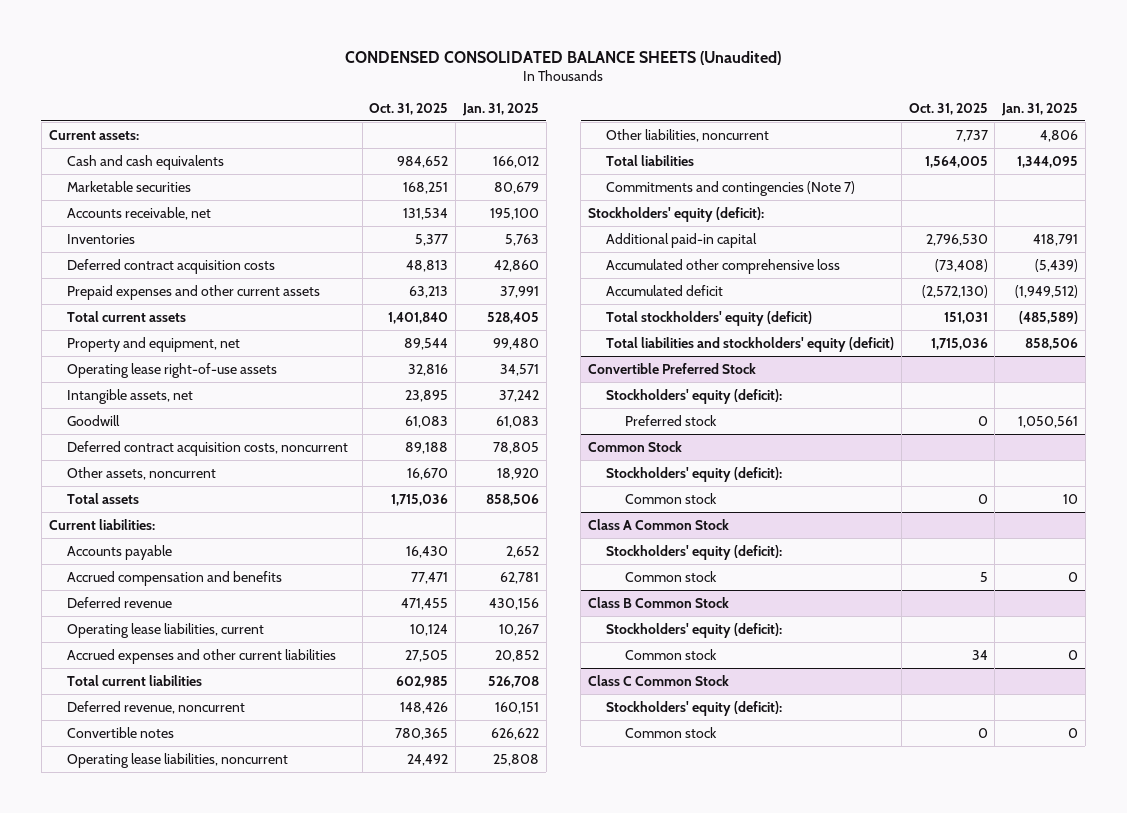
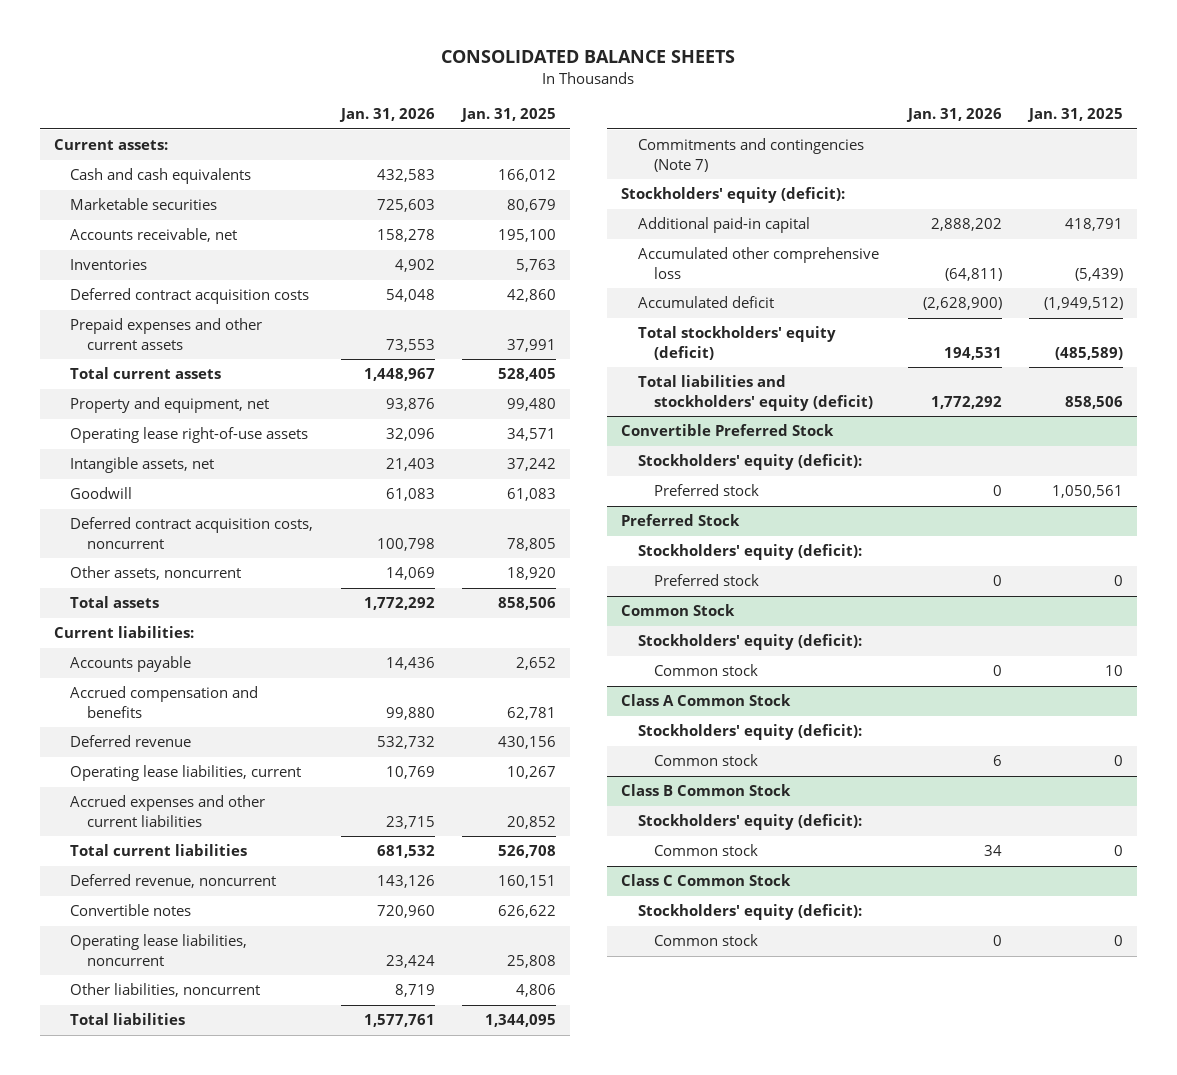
- CONDENSED CONSOLIDATED BALANCE SHEETS (Unaudited)
+ CONSOLIDATED BALANCE SHEETS
- | Oct. 31, 2025 | Jan. 31, 2025
+ | Jan. 31, 2026 | Jan. 31, 2025
+ Preferred Stock
+ Stockholders' equity (deficit):
+ Preferred stock | 0 | 0

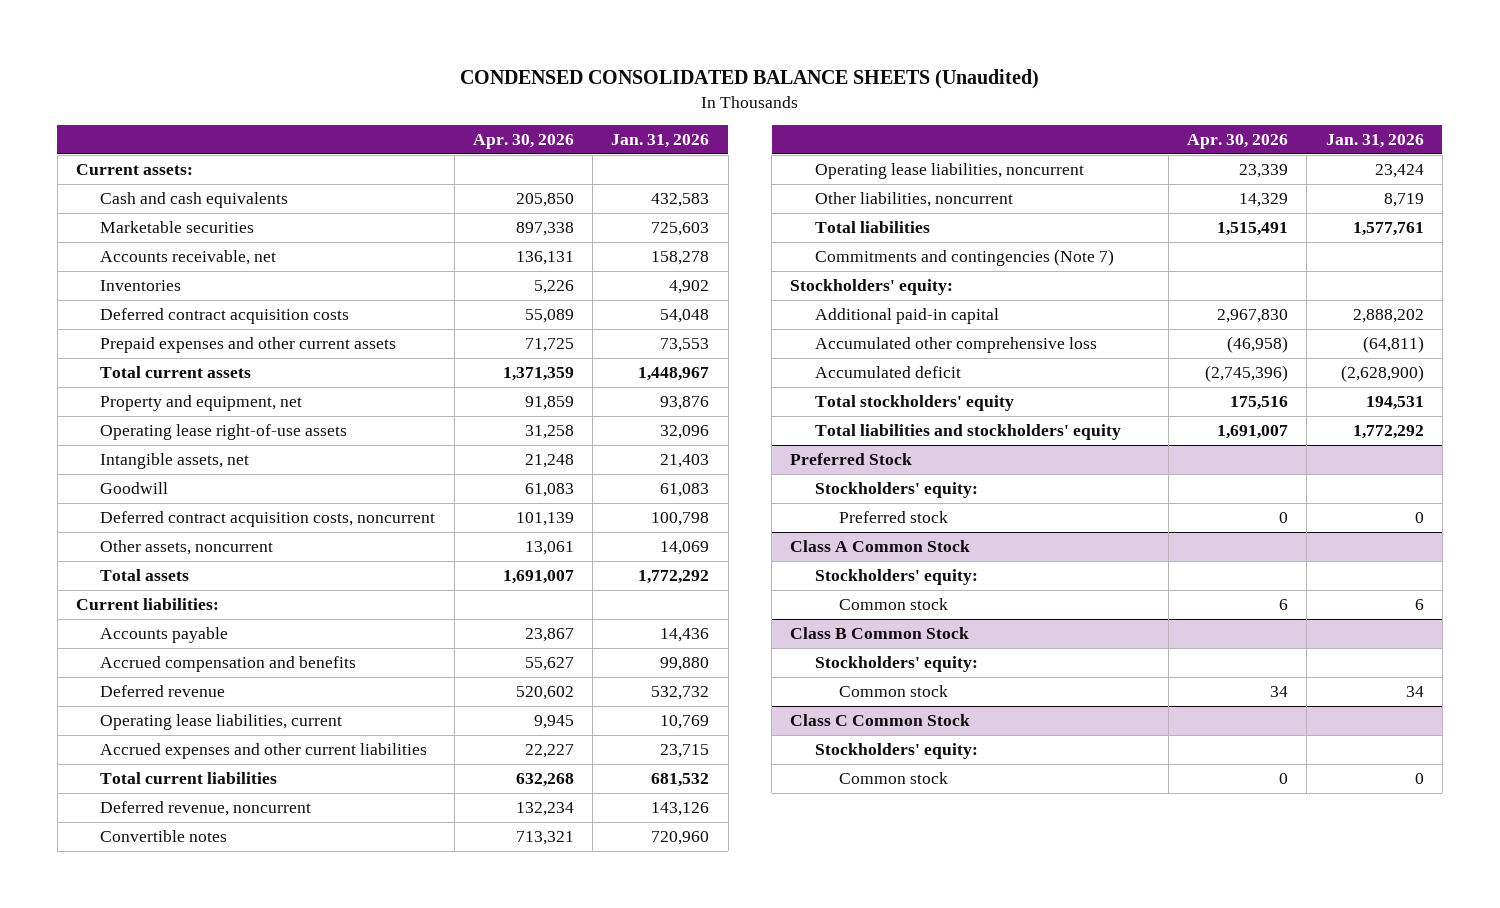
- CONSOLIDATED BALANCE SHEETS
+ CONDENSED CONSOLIDATED BALANCE SHEETS (Unaudited)
- | Jan. 31, 2026 | Jan. 31, 2025
+ | Apr. 30, 2026 | Jan. 31, 2026
- Stockholders' equity (deficit):
+ Stockholders' equity:
- Total stockholders' equity (deficit) | 194,531 | (485,589)
- Total liabilities and stockholders' equity (deficit) | 1,772,292 | 858,506
- Convertible Preferred Stock
- Stockholders' equity (deficit):
- Preferred stock | 0 | 1,050,561
+ Total stockholders' equity | 175,516 | 194,531
+ Total liabilities and stockholders' equity | 1,691,007 | 1,772,292
@ Preferred Stock
- Stockholders' equity (deficit):
+ Stockholders' equity:
- Common Stock
- Stockholders' equity (deficit):
- Common stock | 0 | 10
@ Class A Common Stock
- Stockholders' equity (deficit):
+ Stockholders' equity:
@ Class B Common Stock
- Stockholders' equity (deficit):
+ Stockholders' equity:
@ Class C Common Stock
- Stockholders' equity (deficit):
+ Stockholders' equity:

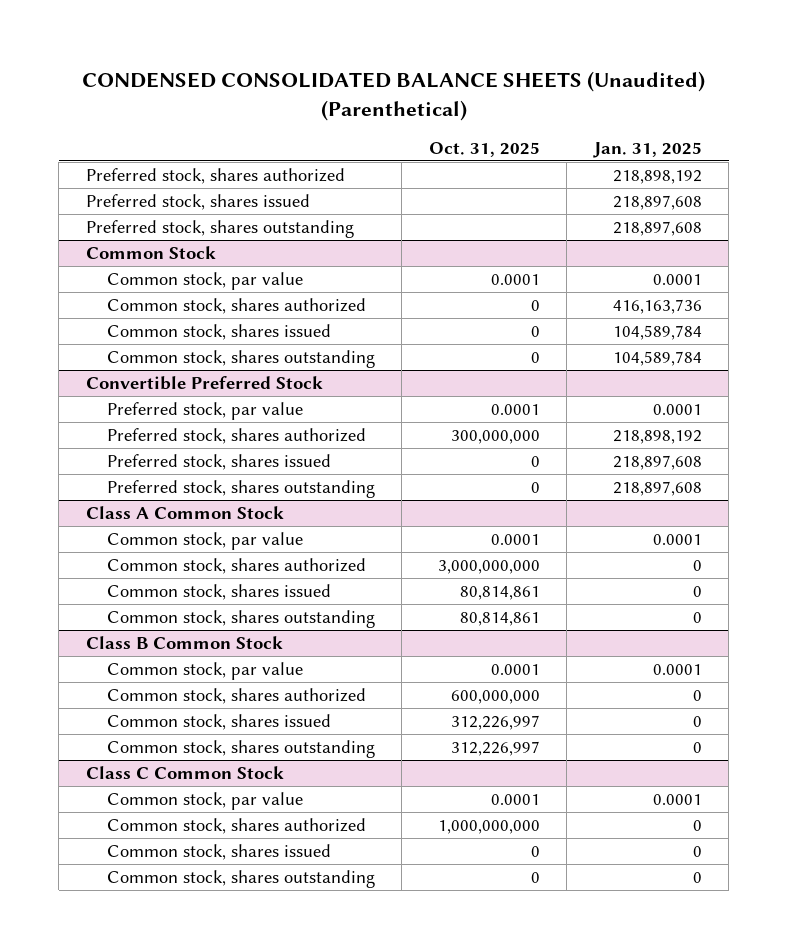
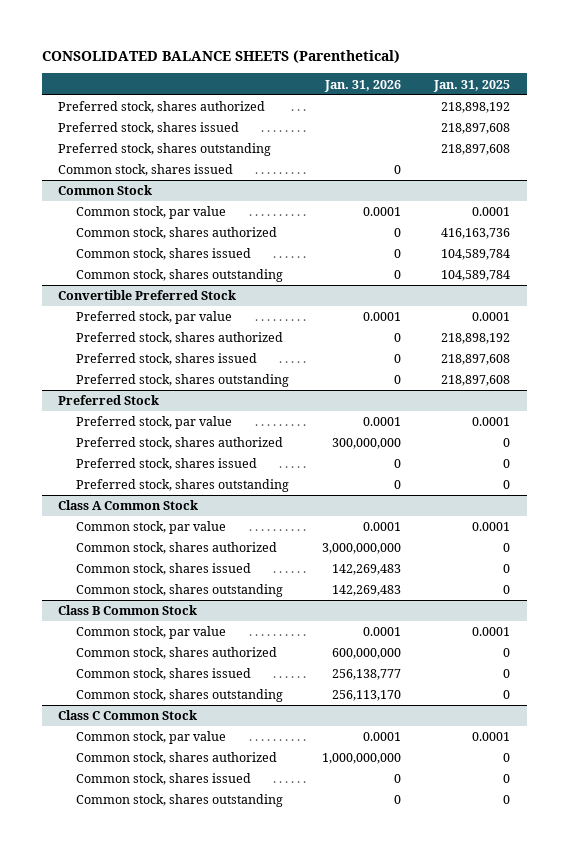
- CONDENSED CONSOLIDATED BALANCE SHEETS (Unaudited) (Parenthetical)
+ CONSOLIDATED BALANCE SHEETS (Parenthetical)
- | Oct. 31, 2025 | Jan. 31, 2025
+ | Jan. 31, 2026 | Jan. 31, 2025
+ Common stock, shares issued | 0 |
+ Preferred Stock
+ Preferred stock, par value | 0.0001 | 0.0001
+ Preferred stock, shares authorized | 300,000,000 | 0
+ Preferred stock, shares issued | 0 | 0
+ Preferred stock, shares outstanding | 0 | 0

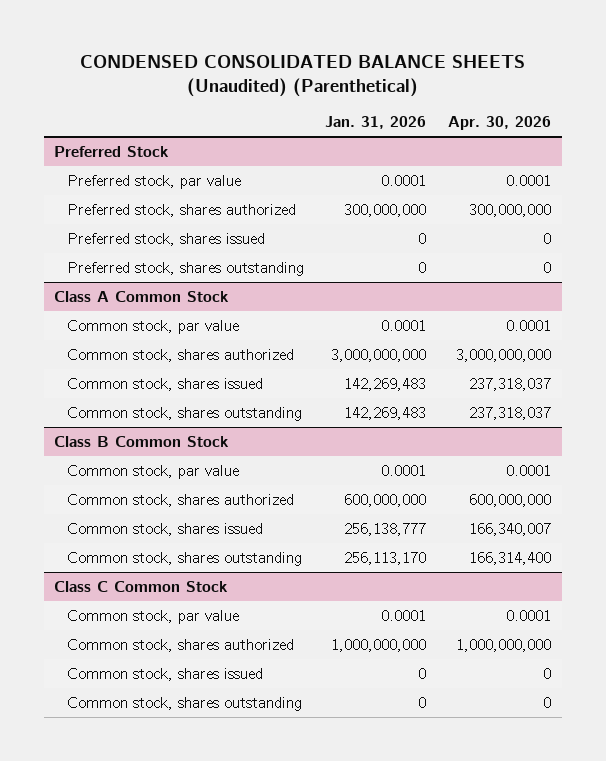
- CONSOLIDATED BALANCE SHEETS (Parenthetical)
+ CONDENSED CONSOLIDATED BALANCE SHEETS (Unaudited) (Parenthetical)
- | Jan. 31, 2026 | Jan. 31, 2025
+ | Jan. 31, 2026 | Apr. 30, 2026
- Preferred stock, shares authorized | | 218,898,192
- Preferred stock, shares issued | | 218,897,608
- Preferred stock, shares outstanding | | 218,897,608
- Common stock, shares issued | 0 |
- Common Stock
- Common stock, par value | 0.0001 | 0.0001
- Common stock, shares authorized | 0 | 416,163,736
- Common stock, shares issued | 0 | 104,589,784
- Common stock, shares outstanding | 0 | 104,589,784
- Convertible Preferred Stock
- Preferred stock, par value | 0.0001 | 0.0001
- Preferred stock, shares authorized | 0 | 218,898,192
- Preferred stock, shares issued | 0 | 218,897,608
- Preferred stock, shares outstanding | 0 | 218,897,608

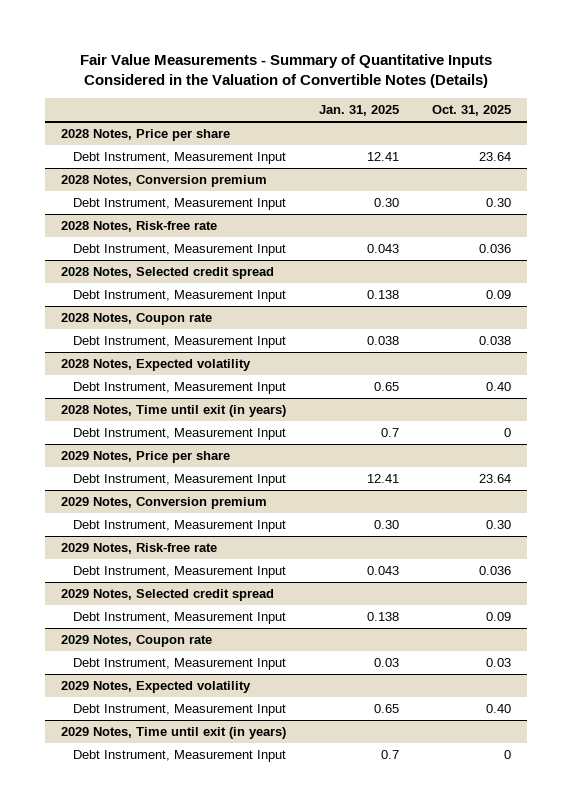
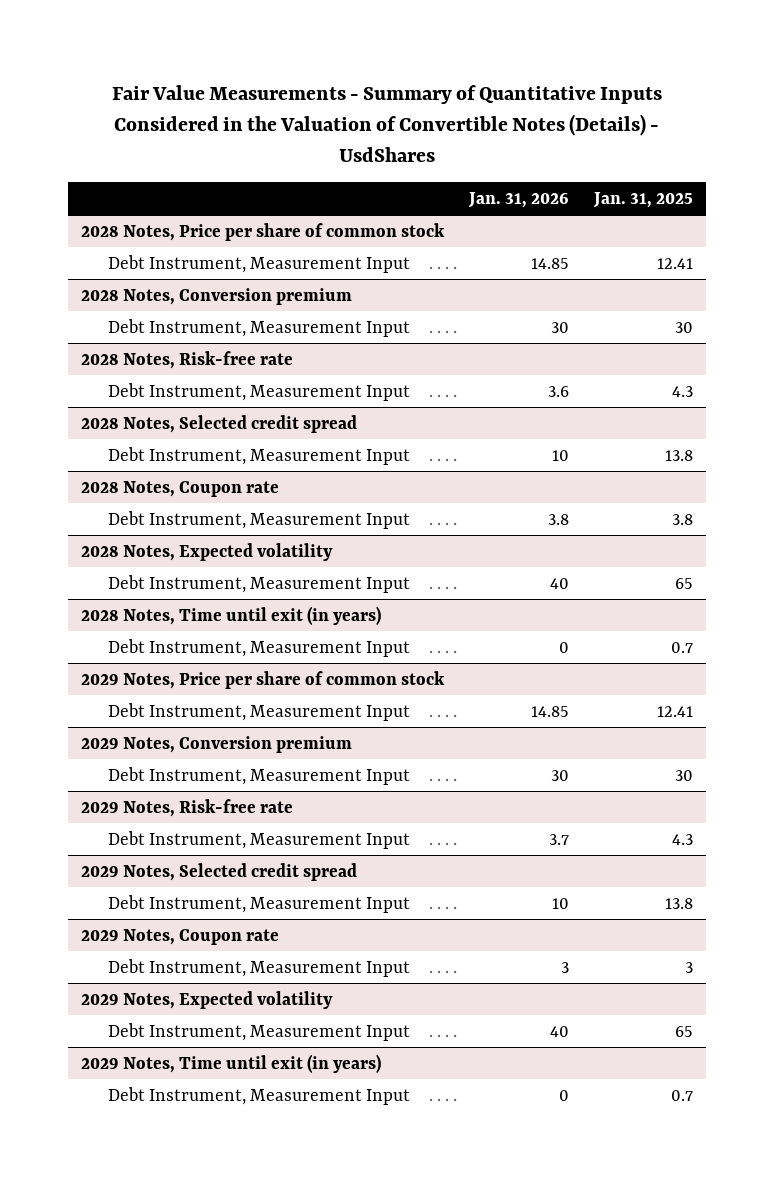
- Fair Value Measurements - Summary of Quantitative Inputs Considered in the Valuation of Convertible Notes (Details)
+ Fair Value Measurements - Summary of Quantitative Inputs Considered in the Valuation of Convertible Notes (Details) - UsdShares
- | Jan. 31, 2025 | Oct. 31, 2025
+ | Jan. 31, 2026 | Jan. 31, 2025
- 2028 Notes, Price per share
+ 2028 Notes, Price per share of common stock
@ 2028 Notes, Conversion premium
- Debt Instrument, Measurement Input | 0.30 | 0.30
+ Debt Instrument, Measurement Input | 30 | 30
@ 2028 Notes, Risk-free rate
- Debt Instrument, Measurement Input | 0.043 | 0.036
+ Debt Instrument, Measurement Input | 3.6 | 4.3
@ 2028 Notes, Selected credit spread
- Debt Instrument, Measurement Input | 0.138 | 0.09
+ Debt Instrument, Measurement Input | 10 | 13.8
@ 2028 Notes, Coupon rate
- Debt Instrument, Measurement Input | 0.038 | 0.038
+ Debt Instrument, Measurement Input | 3.8 | 3.8
@ 2028 Notes, Expected volatility
- Debt Instrument, Measurement Input | 0.65 | 0.40
+ Debt Instrument, Measurement Input | 40 | 65
- 2029 Notes, Price per share
+ 2029 Notes, Price per share of common stock
@ 2029 Notes, Conversion premium
- Debt Instrument, Measurement Input | 0.30 | 0.30
+ Debt Instrument, Measurement Input | 30 | 30
@ 2029 Notes, Risk-free rate
- Debt Instrument, Measurement Input | 0.043 | 0.036
+ Debt Instrument, Measurement Input | 3.7 | 4.3
@ 2029 Notes, Selected credit spread
- Debt Instrument, Measurement Input | 0.138 | 0.09
+ Debt Instrument, Measurement Input | 10 | 13.8
@ 2029 Notes, Coupon rate
- Debt Instrument, Measurement Input | 0.03 | 0.03
+ Debt Instrument, Measurement Input | 3 | 3
@ 2029 Notes, Expected volatility
- Debt Instrument, Measurement Input | 0.65 | 0.40
+ Debt Instrument, Measurement Input | 40 | 65

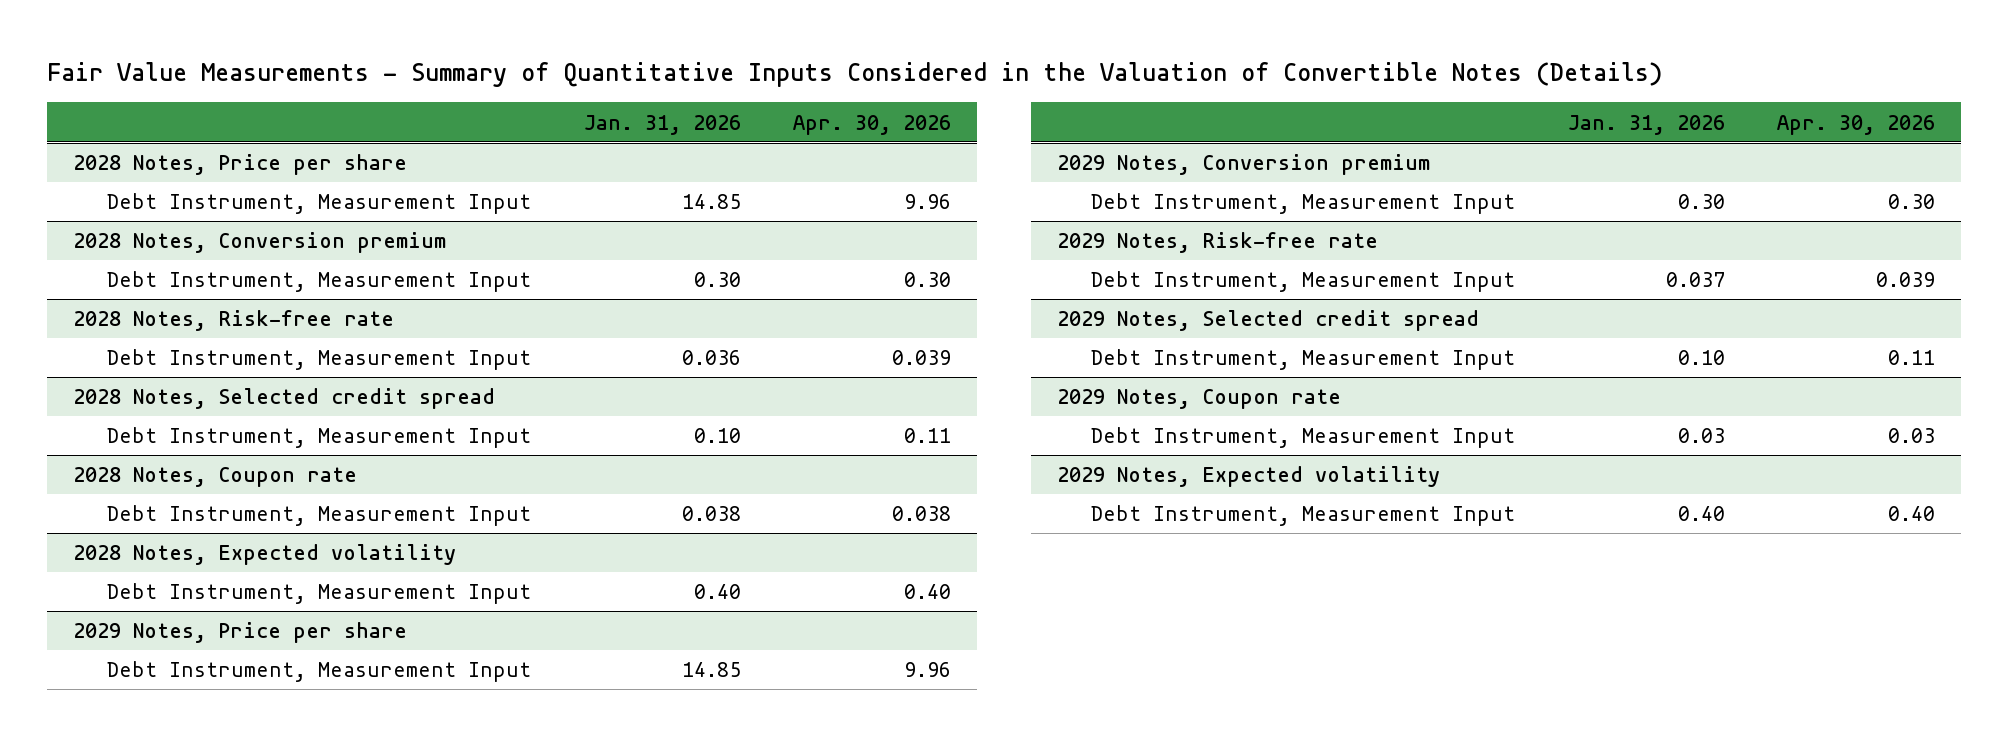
- Fair Value Measurements - Summary of Quantitative Inputs Considered in the Valuation of Convertible Notes (Details) - UsdShares
+ Fair Value Measurements - Summary of Quantitative Inputs Considered in the Valuation of Convertible Notes (Details)
- | Jan. 31, 2026 | Jan. 31, 2025
+ | Jan. 31, 2026 | Apr. 30, 2026
- 2028 Notes, Price per share of common stock
+ 2028 Notes, Price per share
@ 2028 Notes, Conversion premium
- Debt Instrument, Measurement Input | 30 | 30
+ Debt Instrument, Measurement Input | 0.30 | 0.30
@ 2028 Notes, Risk-free rate
- Debt Instrument, Measurement Input | 3.6 | 4.3
+ Debt Instrument, Measurement Input | 0.036 | 0.039
@ 2028 Notes, Selected credit spread
- Debt Instrument, Measurement Input | 10 | 13.8
+ Debt Instrument, Measurement Input | 0.10 | 0.11
@ 2028 Notes, Coupon rate
- Debt Instrument, Measurement Input | 3.8 | 3.8
+ Debt Instrument, Measurement Input | 0.038 | 0.038
@ 2028 Notes, Expected volatility
- Debt Instrument, Measurement Input | 40 | 65
- 2028 Notes, Time until exit (in years)
- Debt Instrument, Measurement Input | 0 | 0.7
- 2029 Notes, Price per share of common stock
@ 2028 Notes, Expected volatility
+ Debt Instrument, Measurement Input | 0.40 | 0.40
+ 2029 Notes, Price per share
@ 2029 Notes, Conversion premium
- Debt Instrument, Measurement Input | 30 | 30
+ Debt Instrument, Measurement Input | 0.30 | 0.30
@ 2029 Notes, Risk-free rate
- Debt Instrument, Measurement Input | 3.7 | 4.3
+ Debt Instrument, Measurement Input | 0.037 | 0.039
@ 2029 Notes, Selected credit spread
- Debt Instrument, Measurement Input | 10 | 13.8
+ Debt Instrument, Measurement Input | 0.10 | 0.11
@ 2029 Notes, Coupon rate
- Debt Instrument, Measurement Input | 3 | 3
+ Debt Instrument, Measurement Input | 0.03 | 0.03
@ 2029 Notes, Expected volatility
- Debt Instrument, Measurement Input | 40 | 65
- 2029 Notes, Time until exit (in years)
- Debt Instrument, Measurement Input | 0 | 0.7
@ 2029 Notes, Expected volatility
+ Debt Instrument, Measurement Input | 0.40 | 0.40

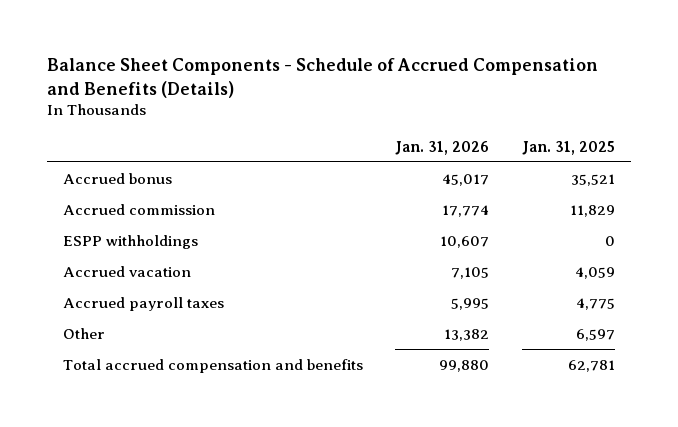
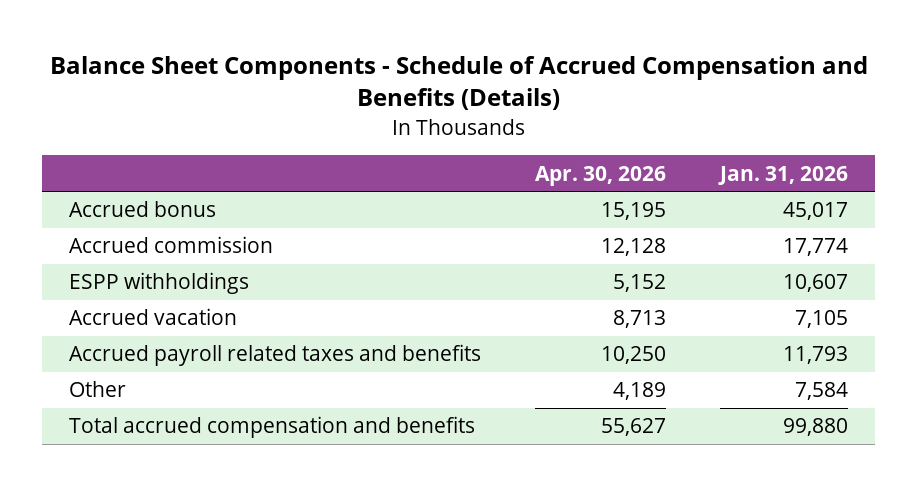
- | Jan. 31, 2026 | Jan. 31, 2025
+ | Apr. 30, 2026 | Jan. 31, 2026
- Accrued payroll taxes | 5,995 | 4,775
- Other | 13,382 | 6,597
+ Accrued payroll related taxes and benefits | 10,250 | 11,793
+ Other | 4,189 | 7,584

